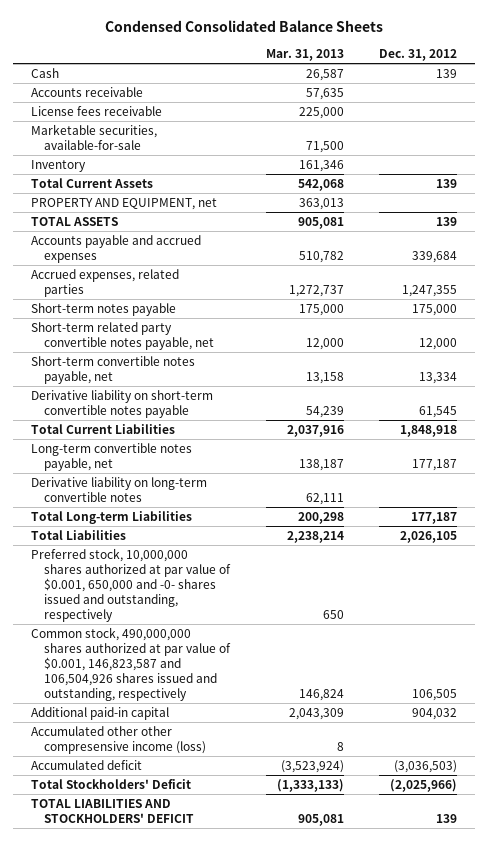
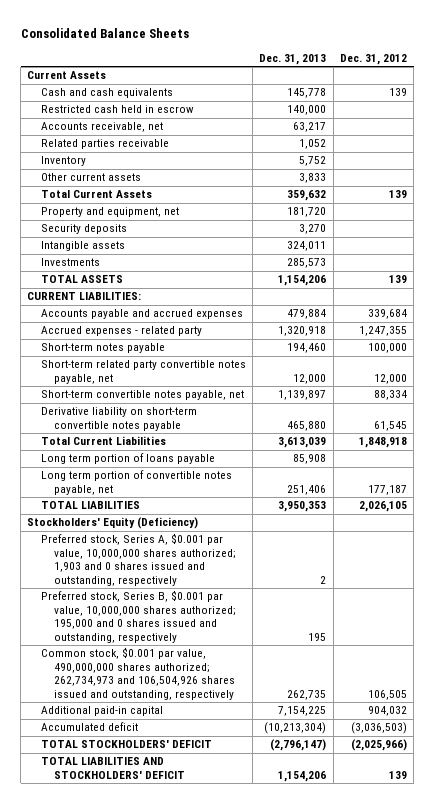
- Condensed Consolidated Balance Sheets
+ Consolidated Balance Sheets
- | Mar. 31, 2013 | Dec. 31, 2012
+ | Dec. 31, 2013 | Dec. 31, 2012
- Cash | 26,587 | 139
- Accounts receivable | 57,635 |
- License fees receivable | 225,000 |
- Marketable securities, available-for-sale | 71,500 |
+ Current Assets
+ Cash and cash equivalents | 145,778 | 139
+ Restricted cash held in escrow | 140,000 |
+ Accounts receivable, net | 63,217 |
+ Related parties receivable | 1,052 |
+ Other current assets | 3,833 |
- PROPERTY AND EQUIPMENT, net | 363,013 |
+ Property and equipment, net | 181,720 |
+ Security deposits | 3,270 |
+ Intangible assets | 324,011 |
+ Investments | 285,573 |
+ CURRENT LIABILITIES:
- Accrued expenses, related parties | 1,272,737 | 1,247,355
- Short-term notes payable | 175,000 | 175,000
+ Accrued expenses - related party | 1,320,918 | 1,247,355
+ Short-term notes payable | 194,460 | 100,000
- Short-term convertible notes payable, net | 13,158 | 13,334
+ Short-term convertible notes payable, net | 1,139,897 | 88,334
- Long-term convertible notes payable, net | 138,187 | 177,187
- Derivative liability on long-term convertible notes | 62,111 |
- Total Long-term Liabilities | 200,298 | 177,187
- Total Liabilities | 2,238,214 | 2,026,105
- Preferred stock, 10,000,000 shares authorized at par value of $0.001, 650,000 and -0- shares issued and outstanding, respectively | 650 |
- Common stock, 490,000,000 shares authorized at par value of $0.001, 146,823,587 and 106,504,926 shares issued and outstanding, respectively | 146,824 | 106,505
+ Long term portion of loans payable | 85,908 |
+ Long term portion of convertible notes payable, net | 251,406 | 177,187
+ TOTAL LIABILITIES | 3,950,353 | 2,026,105
+ Stockholders' Equity (Deficiency)
+ Preferred stock, Series A, $0.001 par value, 10,000,000 shares authorized; 1,903 and 0 shares issued and outstanding, respectively | 2 |
+ Preferred stock, Series B, $0.001 par value, 10,000,000 shares authorized; 195,000 and 0 shares issued and outstanding, respectively | 195 |
+ Common stock, $0.001 par value, 490,000,000 shares authorized; 262,734,973 and 106,504,926 shares issued and outstanding, respectively | 262,735 | 106,505
- Accumulated other other compresensive income (loss) | 8 |
- Total Stockholders' Deficit | (1,333,133) | (2,025,966)
+ TOTAL STOCKHOLDERS' DEFICIT | (2,796,147) | (2,025,966)

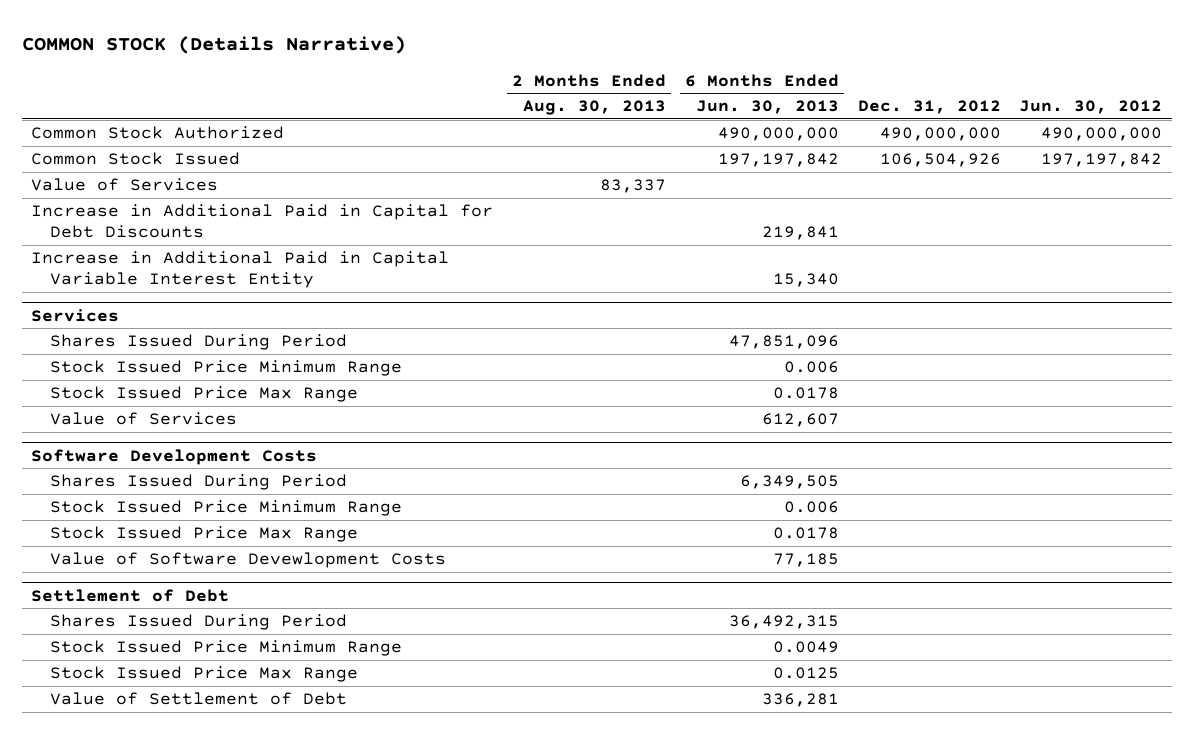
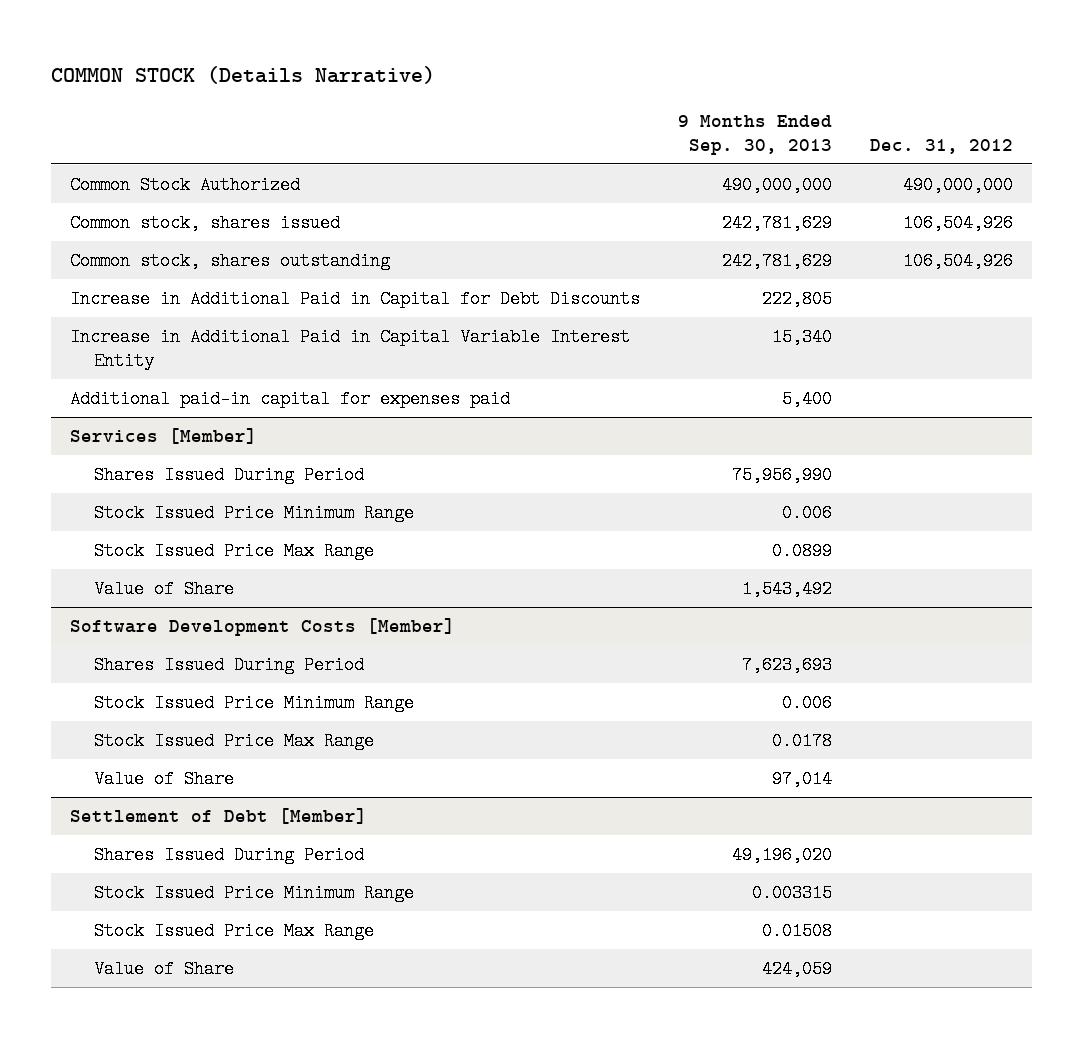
- | 2 Months Ended Aug. 30, 2013 | 6 Months Ended Jun. 30, 2013 | Dec. 31, 2012 | Jun. 30, 2012
+ | 9 Months Ended Sep. 30, 2013 | Dec. 31, 2012
- Common Stock Issued | | 197,197,842 | 106,504,926 | 197,197,842
- Value of Services | 83,337 | | |
+ Common stock, shares issued | 242,781,629 | 106,504,926
+ Common stock, shares outstanding | 242,781,629 | 106,504,926
- Services
+ Additional paid-in capital for expenses paid | 5,400 |
+ Services [Member]
- Value of Services | | 612,607 | |
- Software Development Costs
+ Value of Share | 1,543,492 |
+ Software Development Costs [Member]
- Value of Software Devewlopment Costs | | 77,185 | |
- Settlement of Debt
+ Value of Share | 97,014 |
+ Settlement of Debt [Member]
- Value of Settlement of Debt | | 336,281 | |
+ Value of Share | 424,059 |

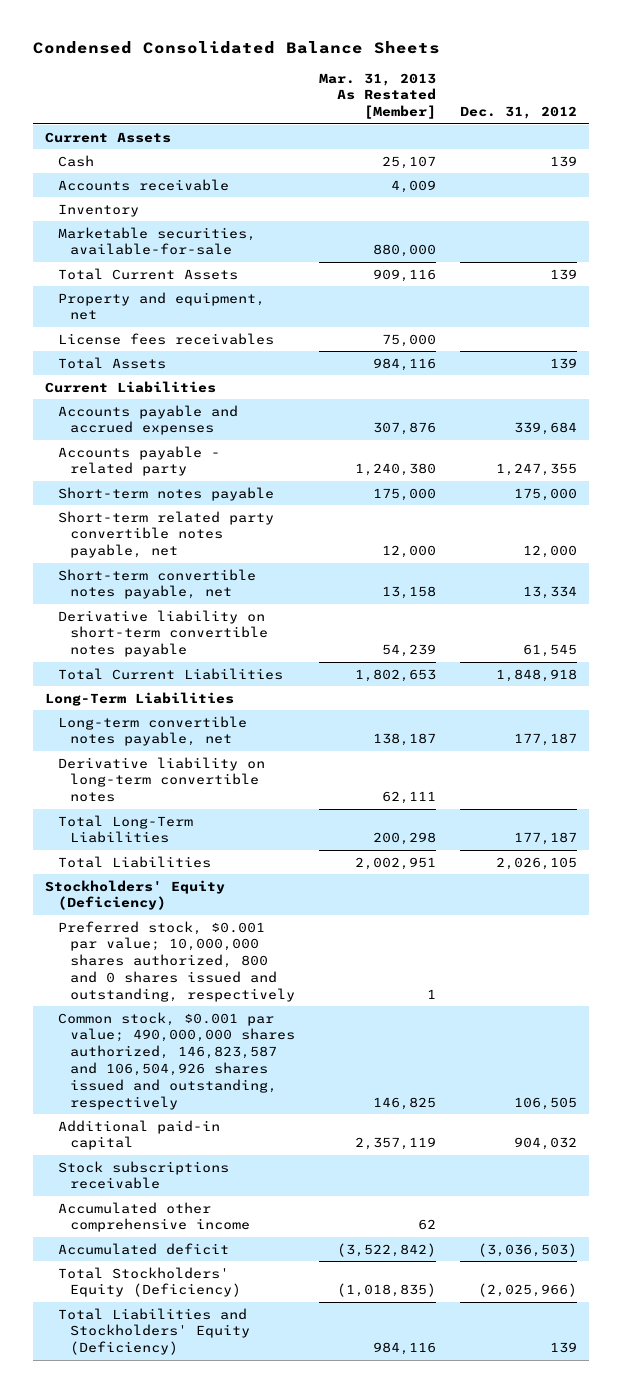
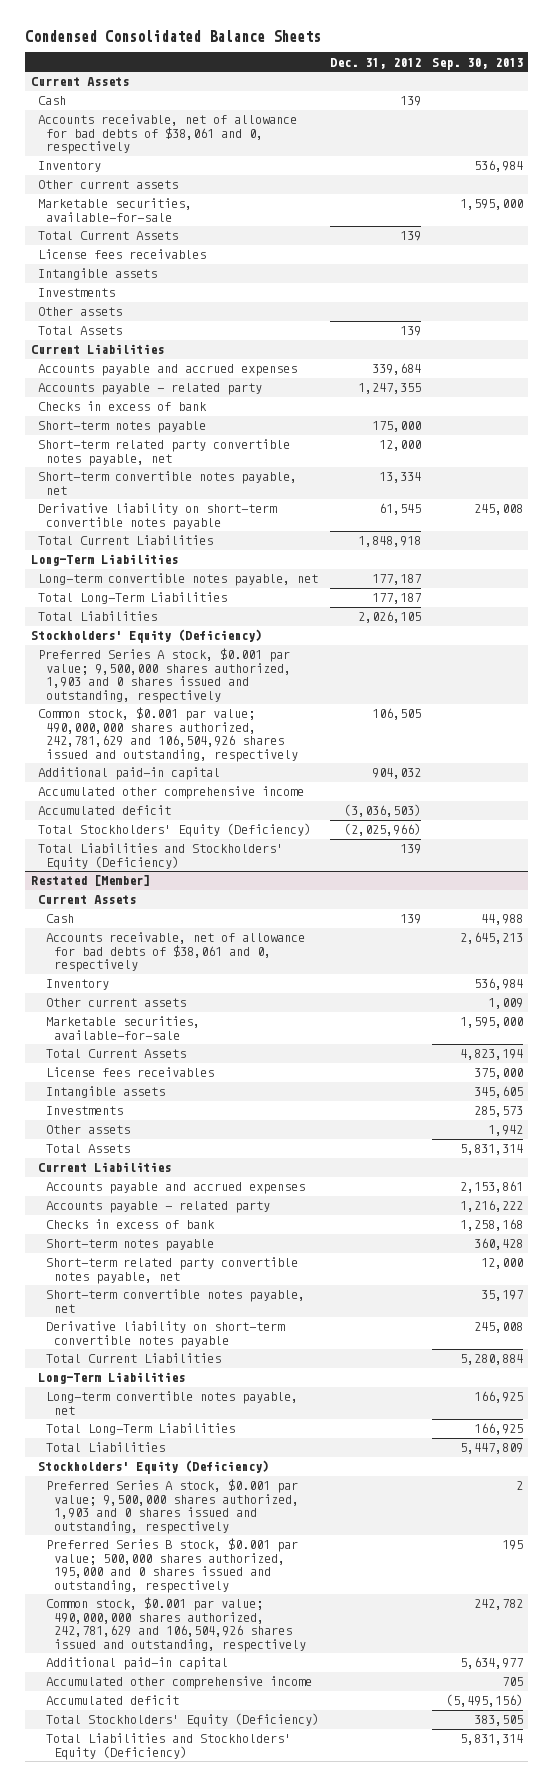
- | Mar. 31, 2013 As Restated [Member] | Dec. 31, 2012
+ | Dec. 31, 2012 | Sep. 30, 2013
- Accounts receivable | 4,009 |
+ Accounts receivable, net of allowance for bad debts of $38,061 and 0, respectively
+ Other current assets
- Property and equipment, net
+ Intangible assets
+ Investments
+ Other assets
+ Checks in excess of bank
- Derivative liability on long-term convertible notes | 62,111 |
- Preferred stock, $0.001 par value; 10,000,000 shares authorized, 800 and 0 shares issued and outstanding, respectively | 1 |
- Common stock, $0.001 par value; 490,000,000 shares authorized, 146,823,587 and 106,504,926 shares issued and outstanding, respectively | 146,825 | 106,505
+ Preferred Series A stock, $0.001 par value; 9,500,000 shares authorized, 1,903 and 0 shares issued and outstanding, respectively
+ Common stock, $0.001 par value; 490,000,000 shares authorized, 242,781,629 and 106,504,926 shares issued and outstanding, respectively | 106,505 |
- Stock subscriptions receivable
+ Restated [Member]
+ Current Assets
+ Cash | 139 | 44,988
+ Accounts receivable, net of allowance for bad debts of $38,061 and 0, respectively | | 2,645,213
+ Inventory | | 536,984
+ Other current assets | | 1,009
+ Marketable securities, available-for-sale | | 1,595,000
+ Total Current Assets | | 4,823,194
+ License fees receivables | | 375,000
+ Intangible assets | | 345,605
+ Investments | | 285,573
+ Other assets | | 1,942
+ Total Assets | | 5,831,314
+ Current Liabilities
+ Accounts payable and accrued expenses | | 2,153,861
+ Accounts payable - related party | | 1,216,222
+ Checks in excess of bank | | 1,258,168
+ Short-term notes payable | | 360,428
+ Short-term related party convertible notes payable, net | | 12,000
+ Short-term convertible notes payable, net | | 35,197
+ Derivative liability on short-term convertible notes payable | | 245,008
+ Total Current Liabilities | | 5,280,884
+ Long-Term Liabilities
+ Long-term convertible notes payable, net | | 166,925
+ Total Long-Term Liabilities | | 166,925
+ Total Liabilities | | 5,447,809
+ Stockholders' Equity (Deficiency)
+ Preferred Series A stock, $0.001 par value; 9,500,000 shares authorized, 1,903 and 0 shares issued and outstanding, respectively | | 2
+ Preferred Series B stock, $0.001 par value; 500,000 shares authorized, 195,000 and 0 shares issued and outstanding, respectively | | 195
+ Common stock, $0.001 par value; 490,000,000 shares authorized, 242,781,629 and 106,504,926 shares issued and outstanding, respectively | | 242,782
+ Additional paid-in capital | | 5,634,977
+ Accumulated other comprehensive income | | 705
+ Accumulated deficit | | (5,495,156)
+ Total Stockholders' Equity (Deficiency) | | 383,505
+ Total Liabilities and Stockholders' Equity (Deficiency) | | 5,831,314

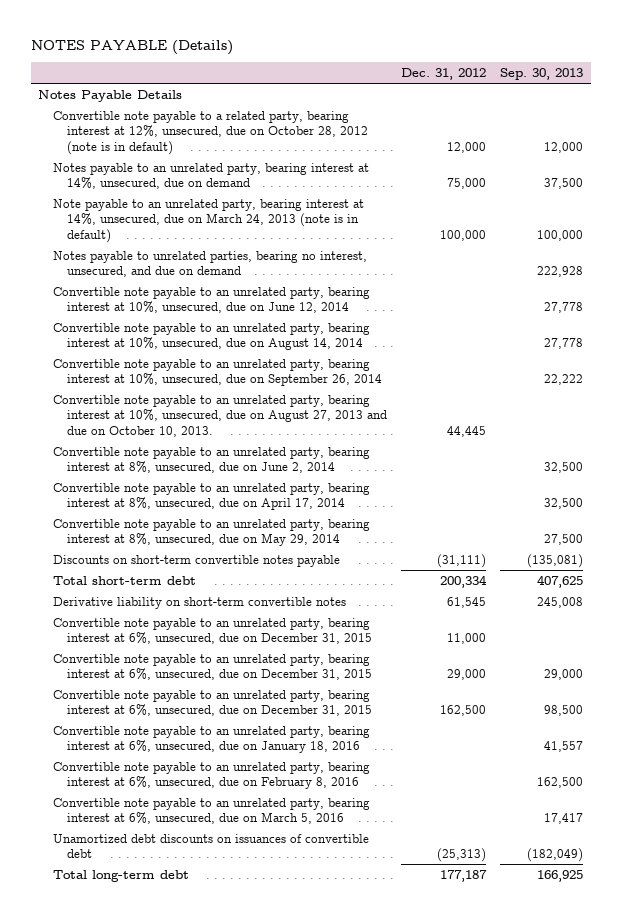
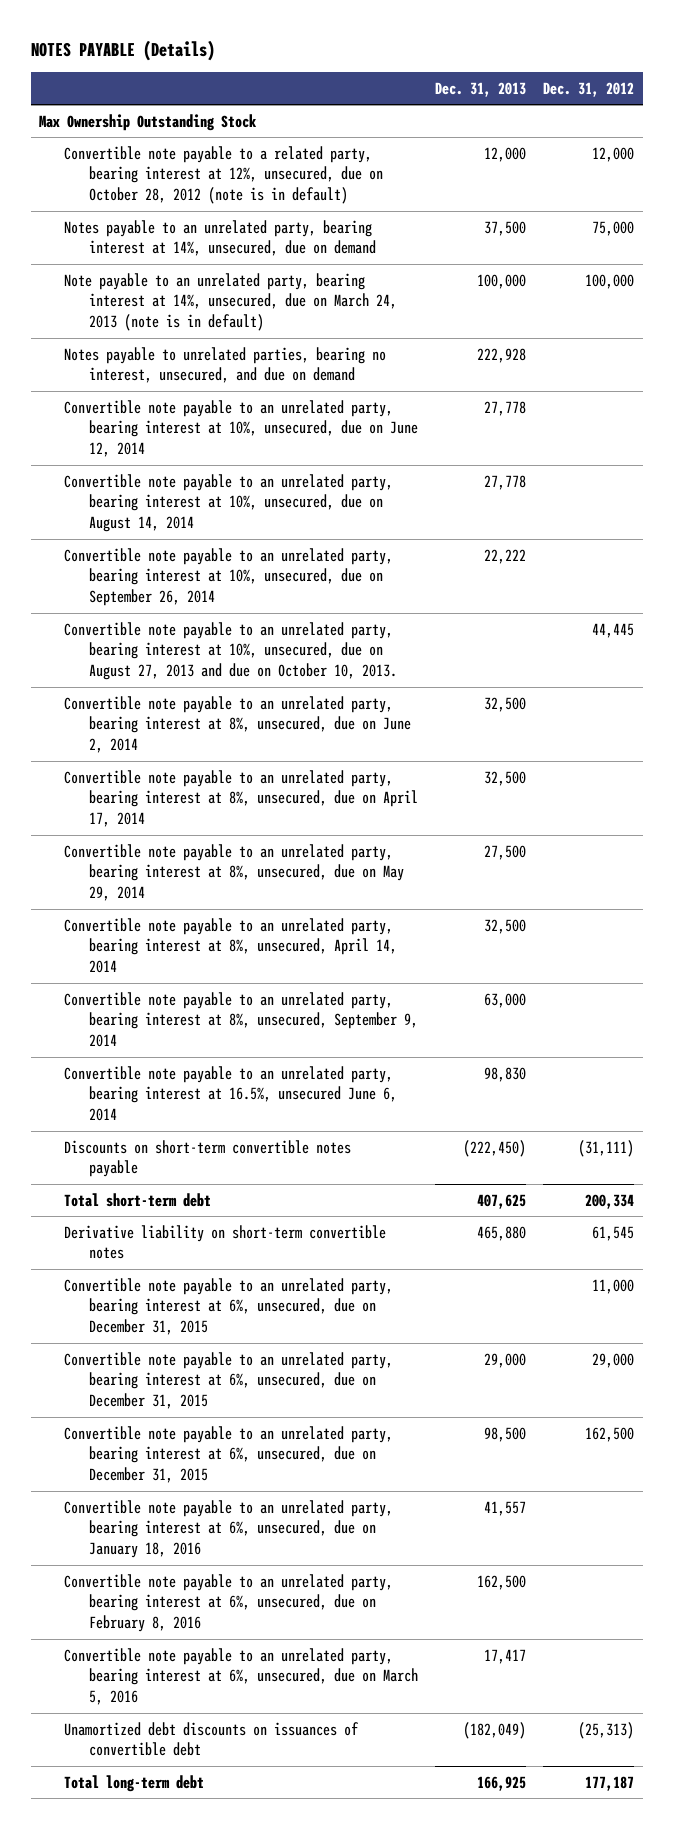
- | Dec. 31, 2012 | Sep. 30, 2013
+ | Dec. 31, 2013 | Dec. 31, 2012
- Notes Payable Details
+ Max Ownership Outstanding Stock
+ Convertible note payable to an unrelated party, bearing interest at 8%, unsecured, April 14, 2014 | 32,500 |
+ Convertible note payable to an unrelated party, bearing interest at 8%, unsecured, September 9, 2014 | 63,000 |
+ Convertible note payable to an unrelated party, bearing interest at 16.5%, unsecured June 6, 2014 | 98,830 |

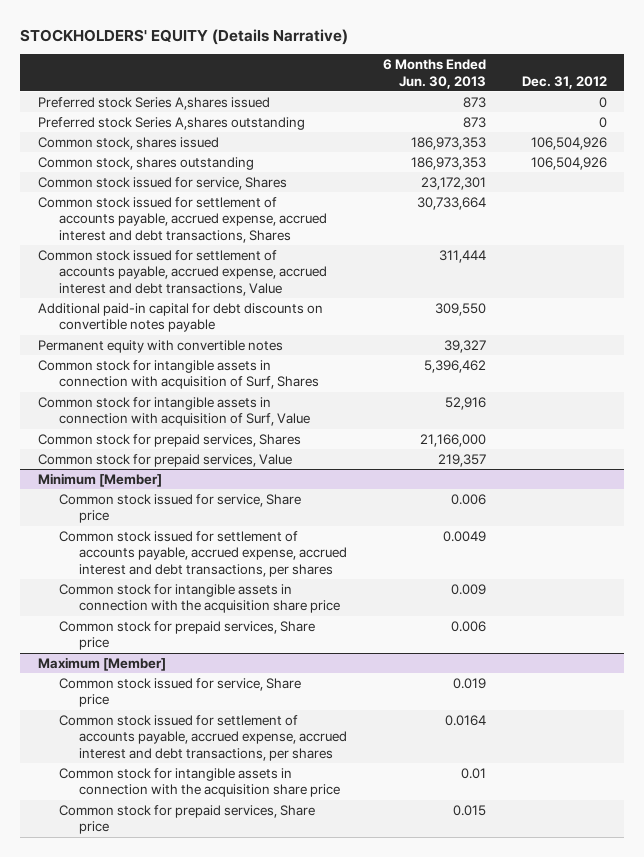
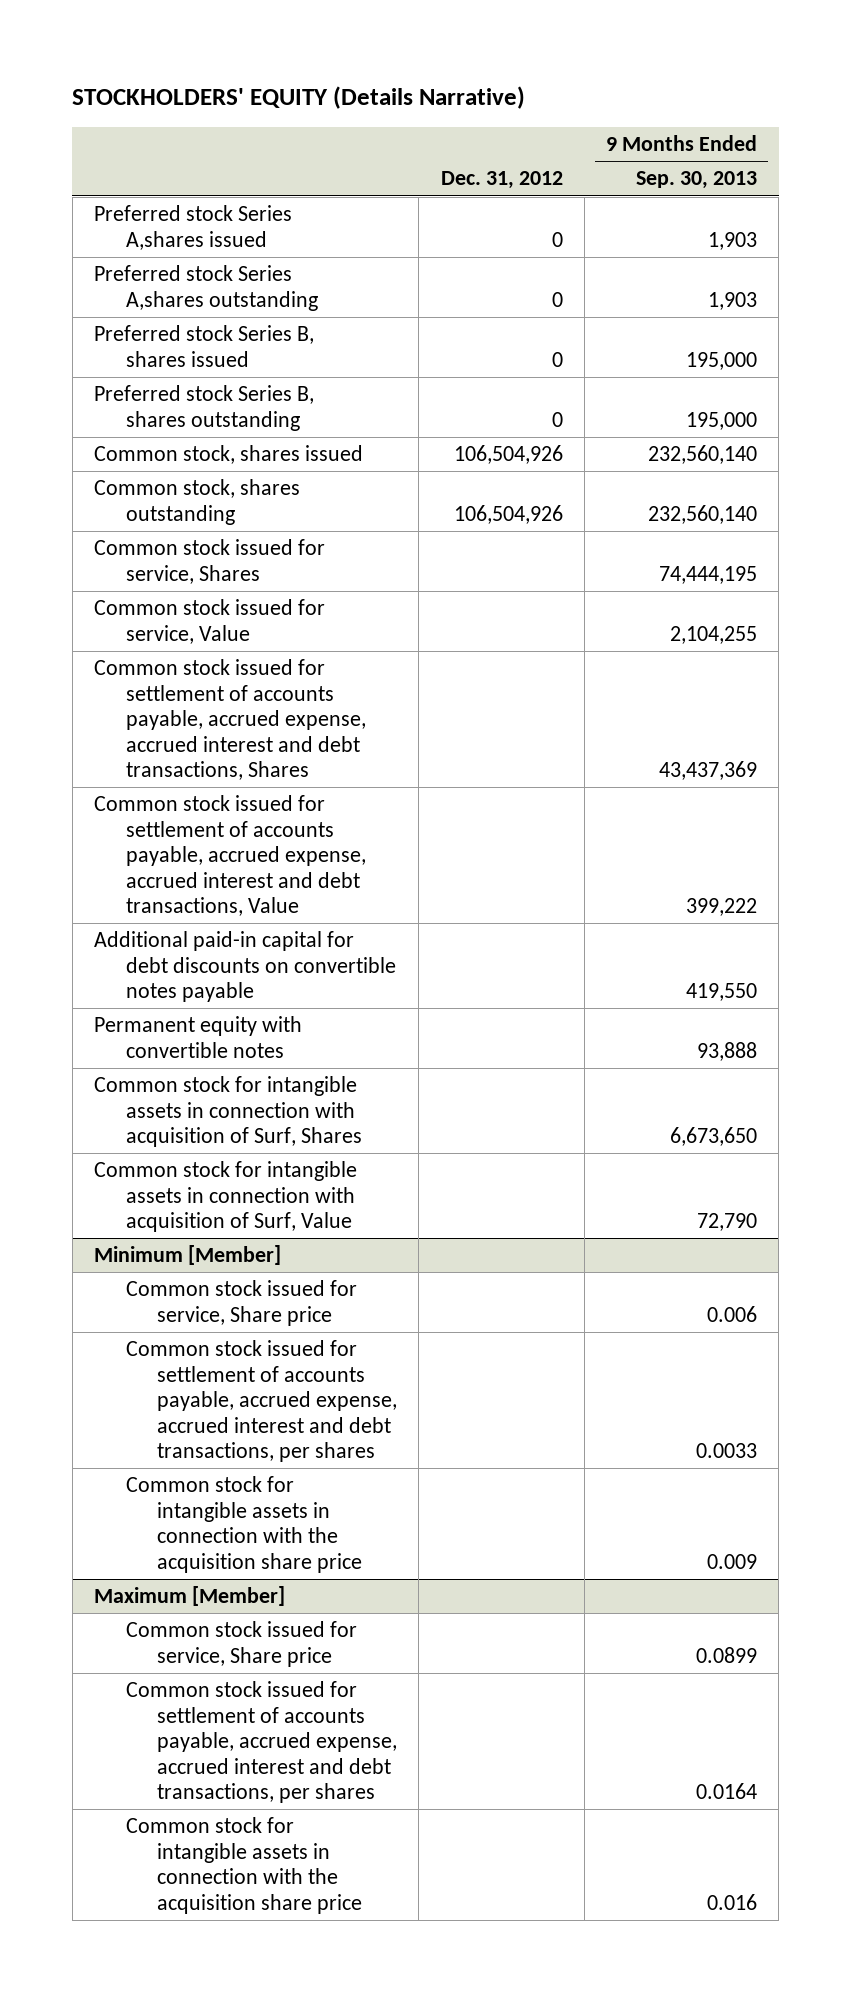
- | 6 Months Ended Jun. 30, 2013 | Dec. 31, 2012
+ | Dec. 31, 2012 | 9 Months Ended Sep. 30, 2013
+ Preferred stock Series B, shares issued | 0 | 195,000
+ Preferred stock Series B, shares outstanding | 0 | 195,000
+ Common stock issued for service, Value | | 2,104,255
- Common stock for prepaid services, Shares | 21,166,000 |
- Common stock for prepaid services, Value | 219,357 |
@ Minimum [Member]
- Common stock for prepaid services, Share price | 0.006 |
@ Maximum [Member]
- Common stock for prepaid services, Share price | 0.015 |

